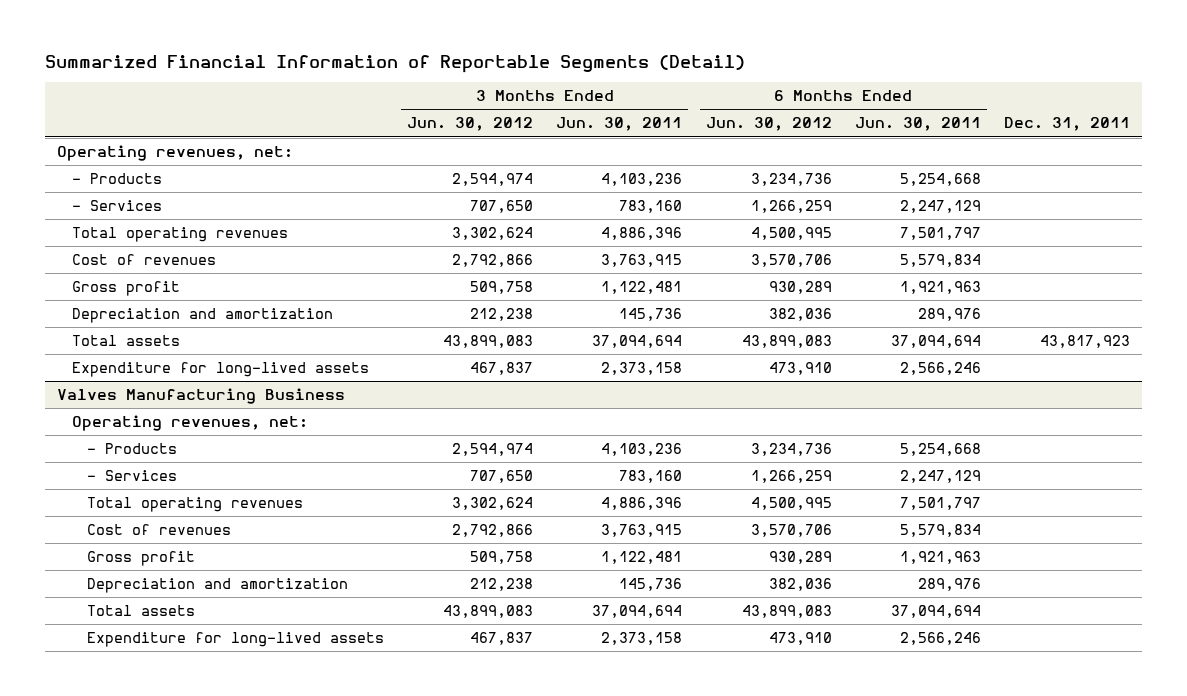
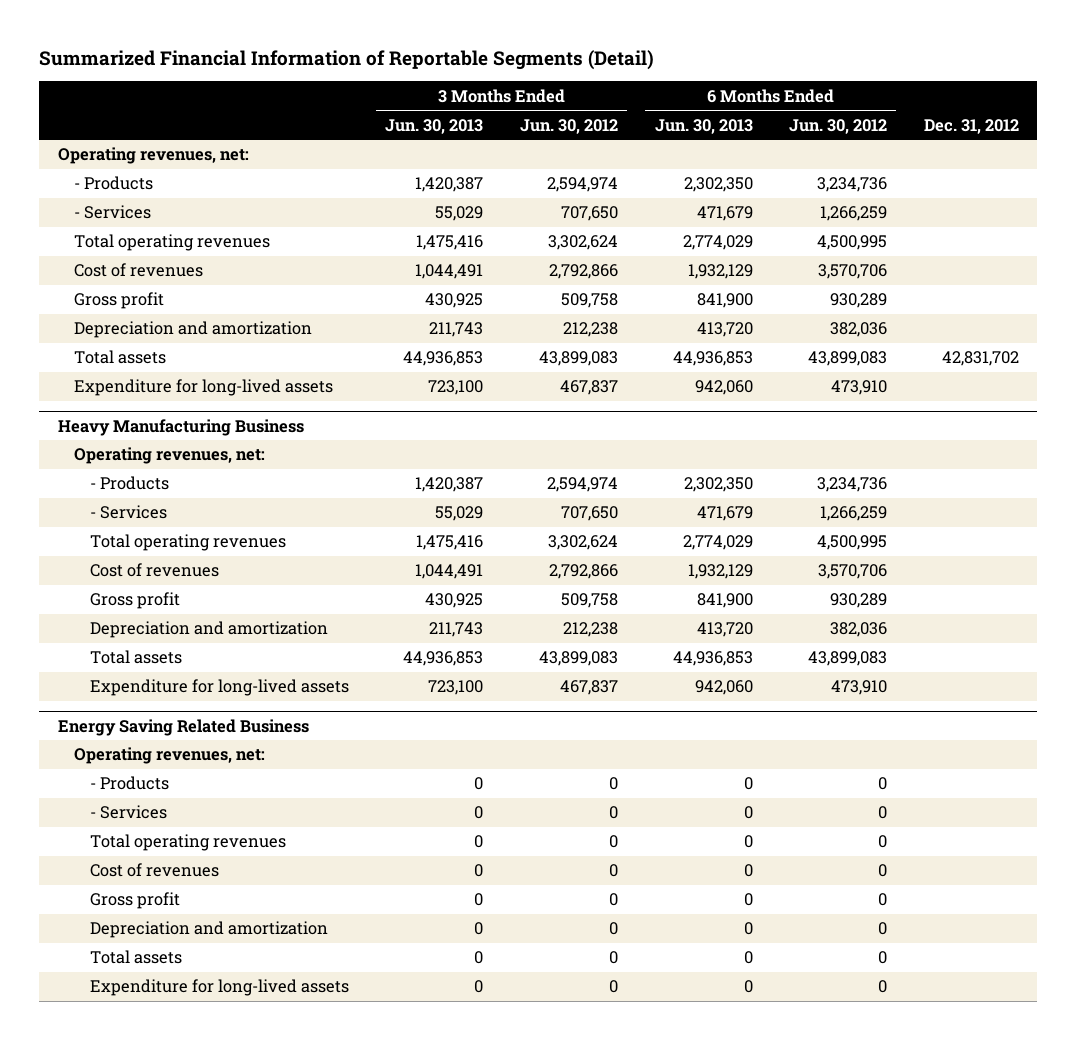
- | 3 Months Ended Jun. 30, 2012 | 3 Months Ended Jun. 30, 2011 | 6 Months Ended Jun. 30, 2012 | 6 Months Ended Jun. 30, 2011 | Dec. 31, 2011
+ | 3 Months Ended Jun. 30, 2013 | 3 Months Ended Jun. 30, 2012 | 6 Months Ended Jun. 30, 2013 | 6 Months Ended Jun. 30, 2012 | Dec. 31, 2012
- Valves Manufacturing Business
+ Heavy Manufacturing Business
+ Energy Saving Related Business
+ Operating revenues, net:
+ - Products | 0 | 0 | 0 | 0 |
+ - Services | 0 | 0 | 0 | 0 |
+ Total operating revenues | 0 | 0 | 0 | 0 |
+ Cost of revenues | 0 | 0 | 0 | 0 |
+ Gross profit | 0 | 0 | 0 | 0 |
+ Depreciation and amortization | 0 | 0 | 0 | 0 |
+ Total assets | 0 | 0 | 0 | 0 |
+ Expenditure for long-lived assets | 0 | 0 | 0 | 0 |

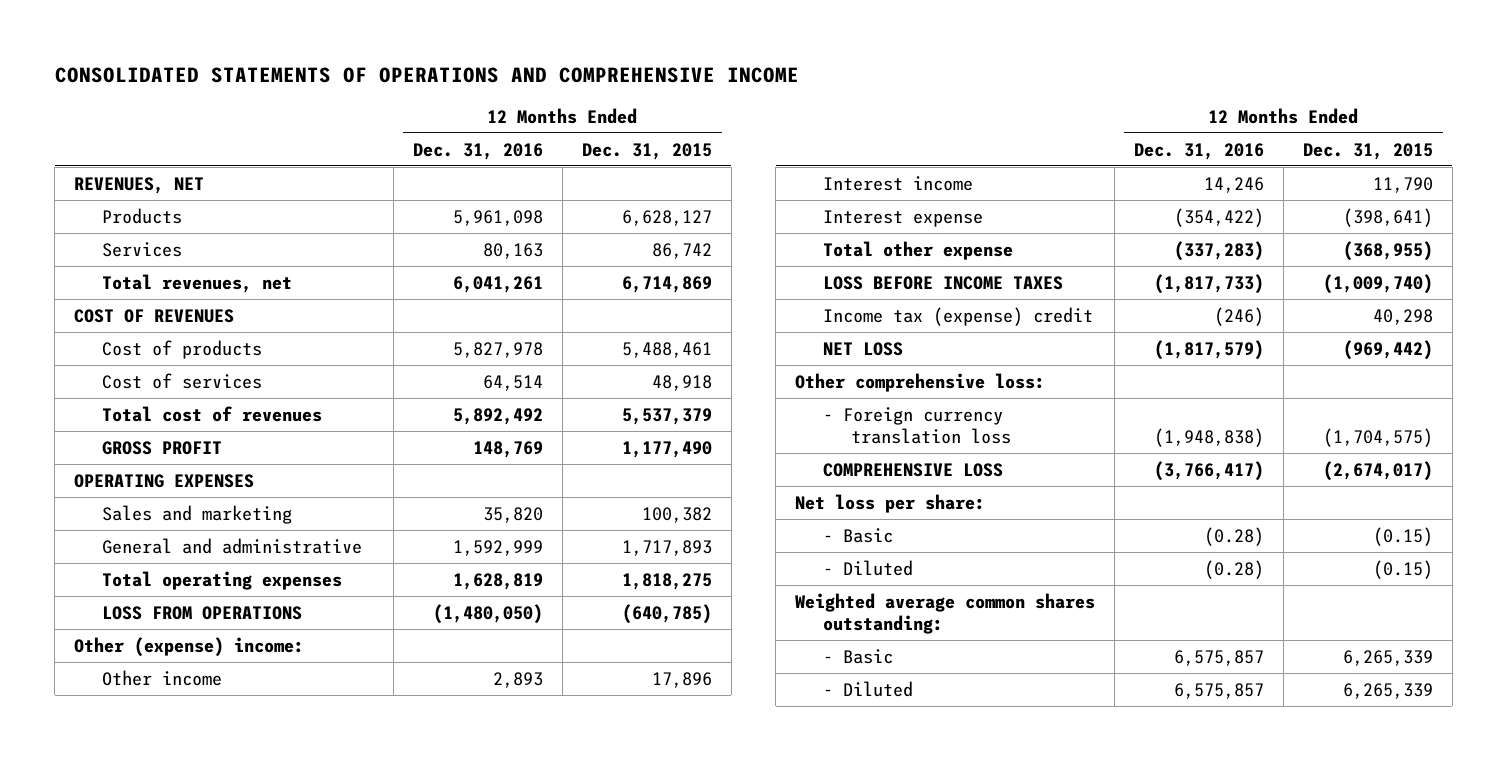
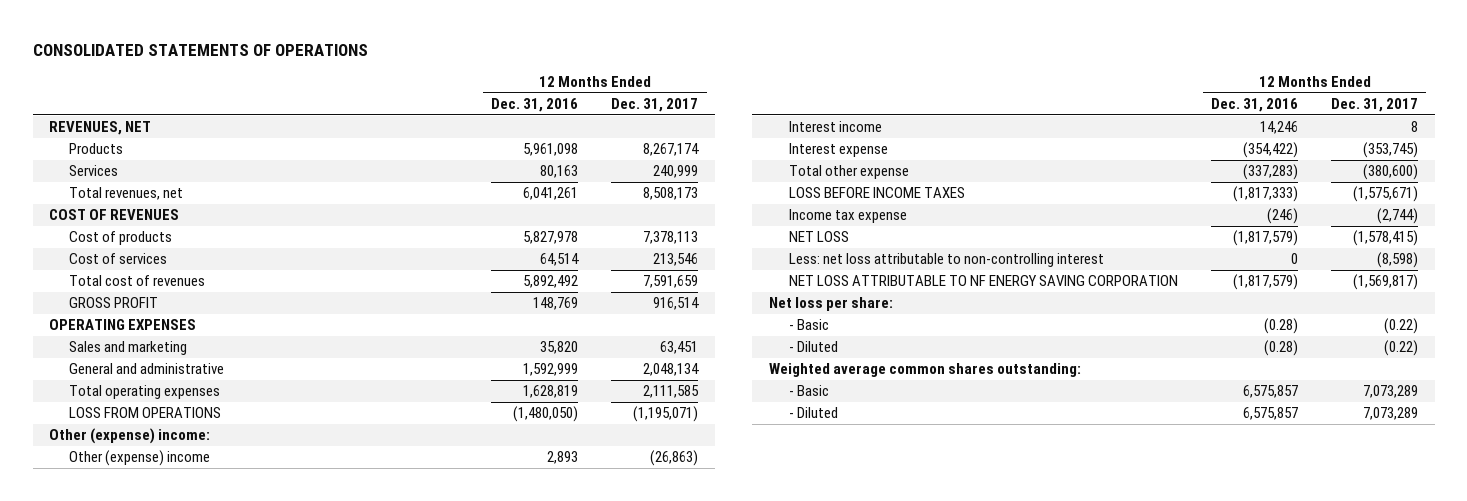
- CONSOLIDATED STATEMENTS OF OPERATIONS AND COMPREHENSIVE INCOME
+ CONSOLIDATED STATEMENTS OF OPERATIONS
- | 12 Months Ended Dec. 31, 2016 | 12 Months Ended Dec. 31, 2015
+ | 12 Months Ended Dec. 31, 2016 | 12 Months Ended Dec. 31, 2017
- Other income | 2,893 | 17,896
+ Other (expense) income | 2,893 | (26,863)
- LOSS BEFORE INCOME TAXES | (1,817,733) | (1,009,740)
- Income tax (expense) credit | (246) | 40,298
+ LOSS BEFORE INCOME TAXES | (1,817,333) | (1,575,671)
+ Income tax expense | (246) | (2,744)
- Other comprehensive loss:
- - Foreign currency translation loss | (1,948,838) | (1,704,575)
- COMPREHENSIVE LOSS | (3,766,417) | (2,674,017)
+ Less: net loss attributable to non-controlling interest | 0 | (8,598)
+ NET LOSS ATTRIBUTABLE TO NF ENERGY SAVING CORPORATION | (1,817,579) | (1,569,817)

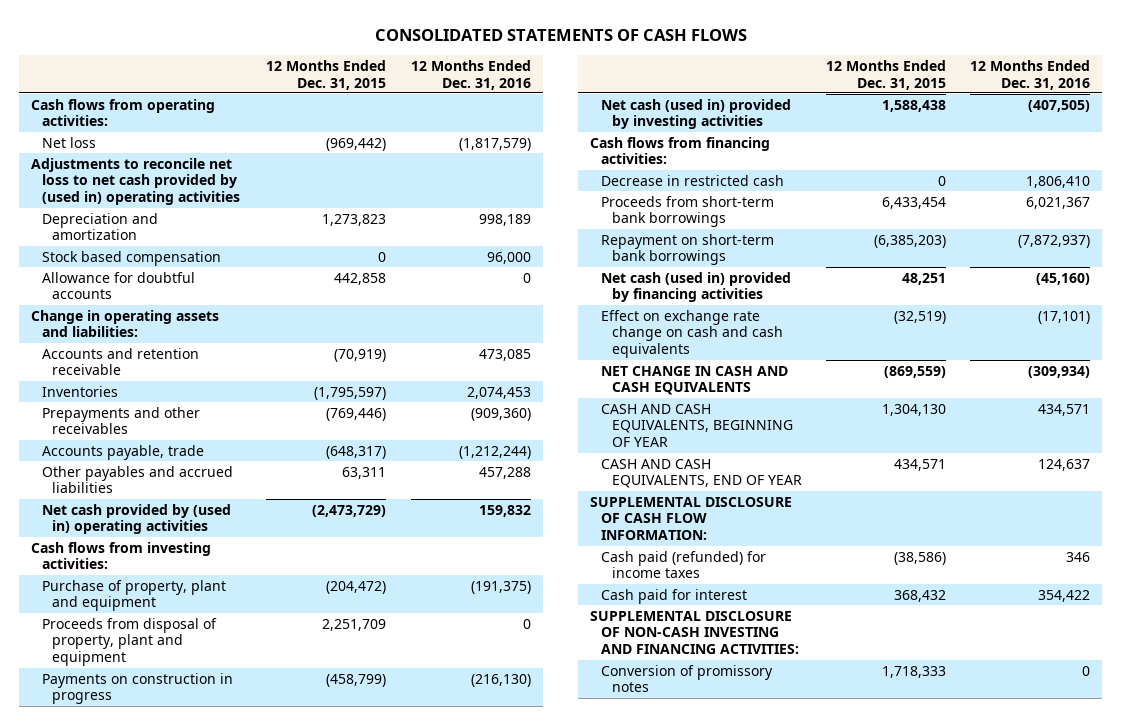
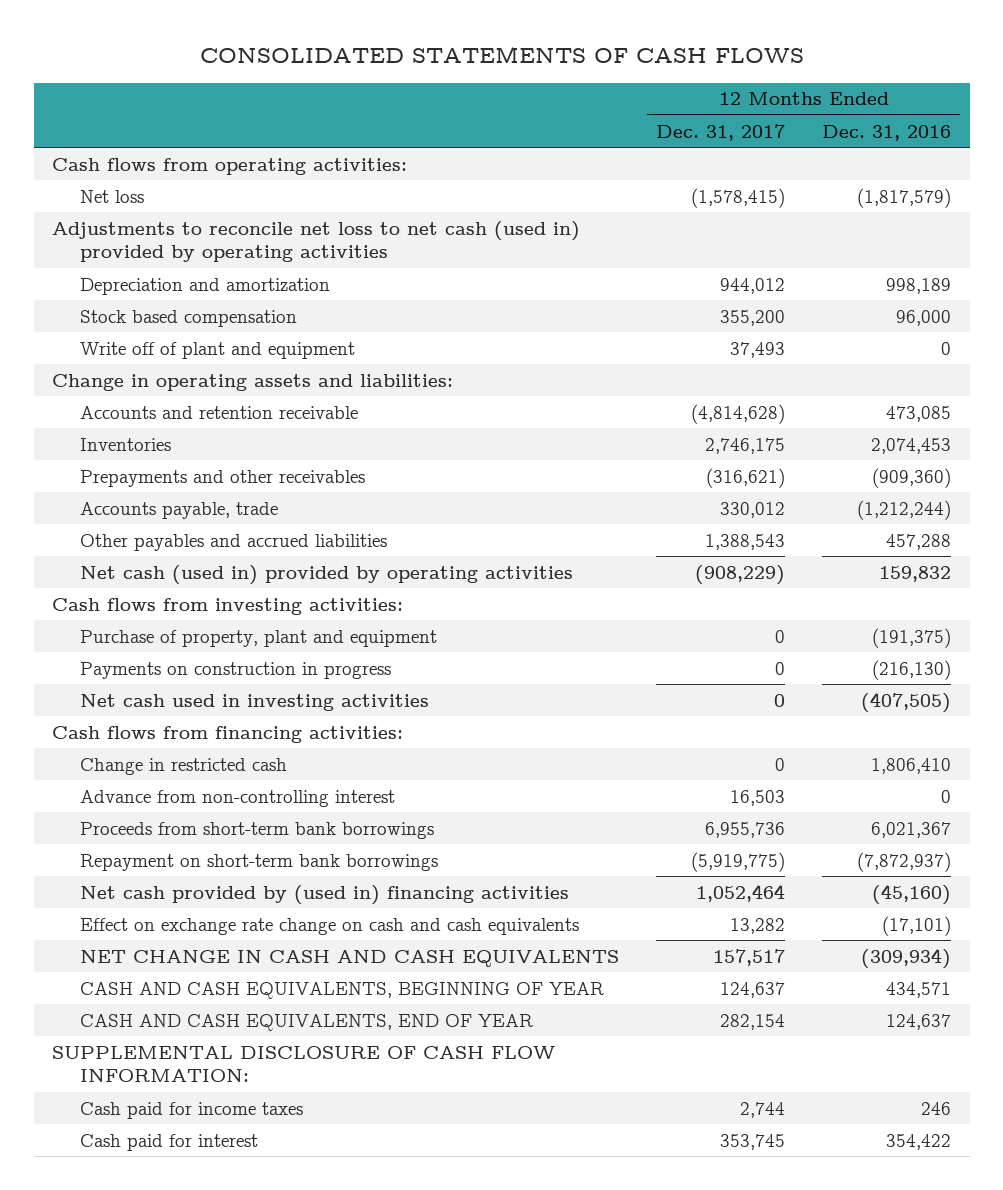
- | 12 Months Ended Dec. 31, 2015 | 12 Months Ended Dec. 31, 2016
+ | 12 Months Ended Dec. 31, 2017 | 12 Months Ended Dec. 31, 2016
- Adjustments to reconcile net loss to net cash provided by (used in) operating activities
+ Adjustments to reconcile net loss to net cash (used in) provided by operating activities
- Allowance for doubtful accounts | 442,858 | 0
+ Write off of plant and equipment | 37,493 | 0
- Net cash provided by (used in) operating activities | (2,473,729) | 159,832
+ Net cash (used in) provided by operating activities | (908,229) | 159,832
- Proceeds from disposal of property, plant and equipment | 2,251,709 | 0
- Net cash (used in) provided by investing activities | 1,588,438 | (407,505)
+ Net cash used in investing activities | 0 | (407,505)
- Decrease in restricted cash | 0 | 1,806,410
+ Change in restricted cash | 0 | 1,806,410
+ Advance from non-controlling interest | 16,503 | 0
- Net cash (used in) provided by financing activities | 48,251 | (45,160)
+ Net cash provided by (used in) financing activities | 1,052,464 | (45,160)
- Cash paid (refunded) for income taxes | (38,586) | 346
+ Cash paid for income taxes | 2,744 | 246
- SUPPLEMENTAL DISCLOSURE OF NON-CASH INVESTING AND FINANCING ACTIVITIES:
- Conversion of promissory notes | 1,718,333 | 0

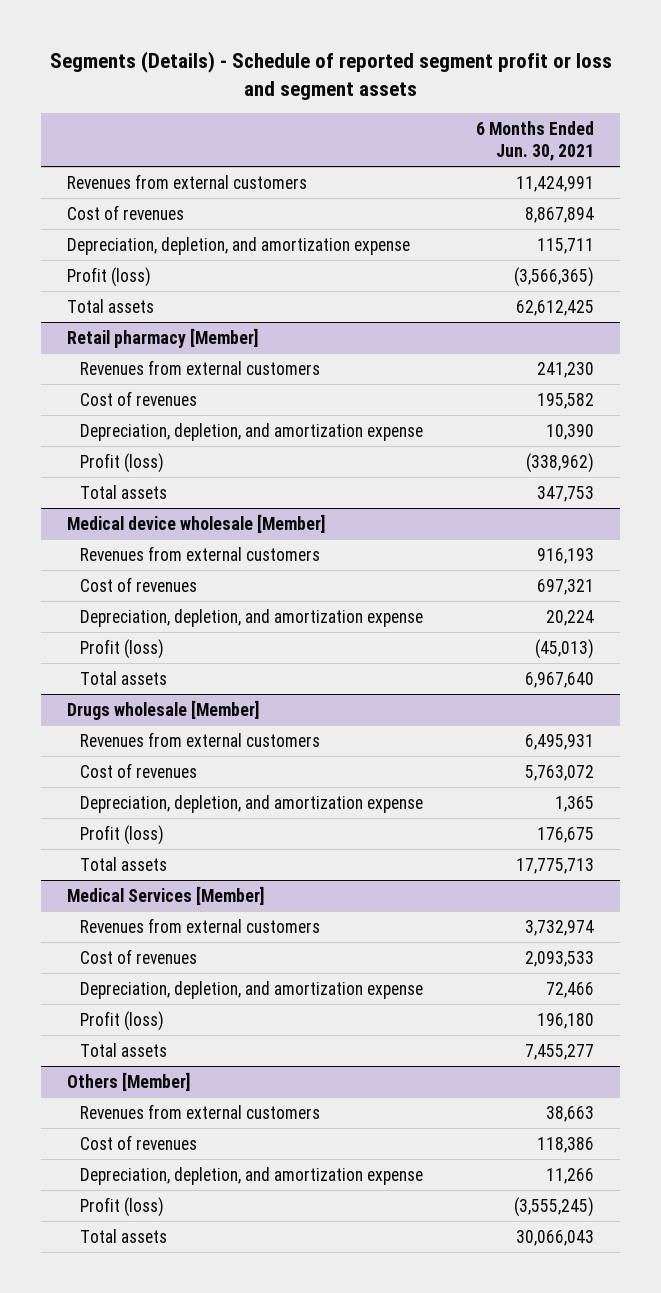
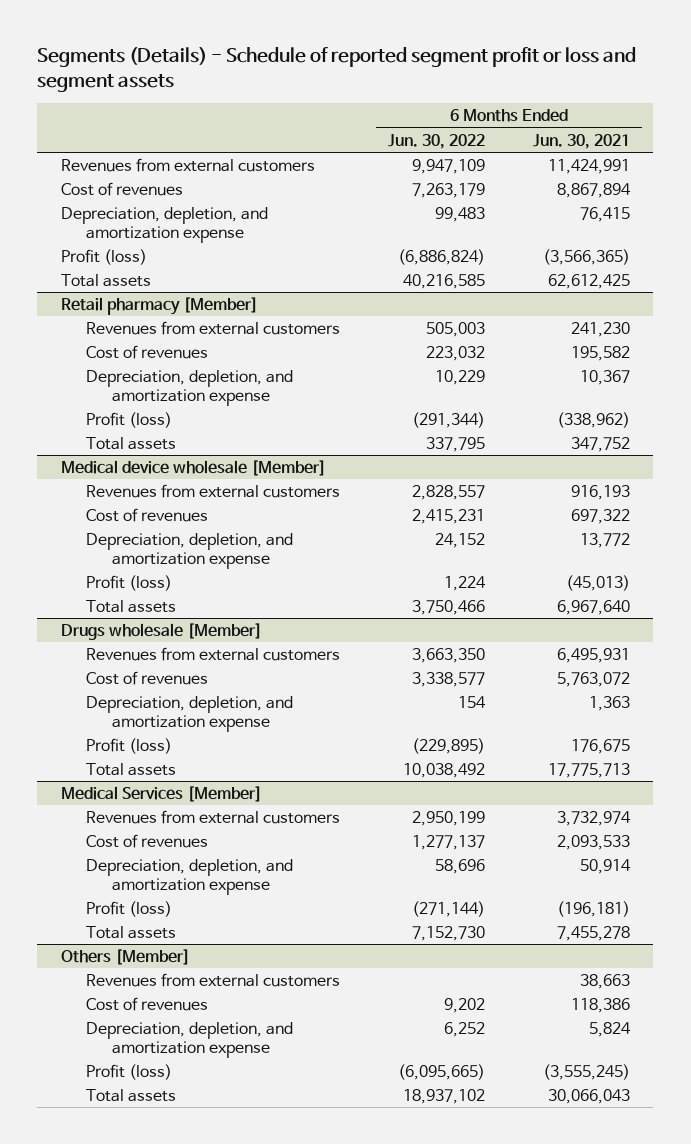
- | 6 Months Ended Jun. 30, 2021
+ | 6 Months Ended Jun. 30, 2022 | 6 Months Ended Jun. 30, 2021
- Depreciation, depletion, and amortization expense | 115,711
+ Depreciation, depletion, and amortization expense | 99,483 | 76,415
@ Retail pharmacy [Member]
- Depreciation, depletion, and amortization expense | 10,390
+ Depreciation, depletion, and amortization expense | 10,229 | 10,367
- Total assets | 347,753
+ Total assets | 337,795 | 347,752
@ Medical device wholesale [Member]
- Cost of revenues | 697,321
- Depreciation, depletion, and amortization expense | 20,224
+ Cost of revenues | 2,415,231 | 697,322
+ Depreciation, depletion, and amortization expense | 24,152 | 13,772
@ Drugs wholesale [Member]
- Depreciation, depletion, and amortization expense | 1,365
+ Depreciation, depletion, and amortization expense | 154 | 1,363
@ Medical Services [Member]
- Depreciation, depletion, and amortization expense | 72,466
- Profit (loss) | 196,180
- Total assets | 7,455,277
+ Depreciation, depletion, and amortization expense | 58,696 | 50,914
+ Profit (loss) | (271,144) | (196,181)
+ Total assets | 7,152,730 | 7,455,278
@ Others [Member]
- Depreciation, depletion, and amortization expense | 11,266
+ Depreciation, depletion, and amortization expense | 6,252 | 5,824

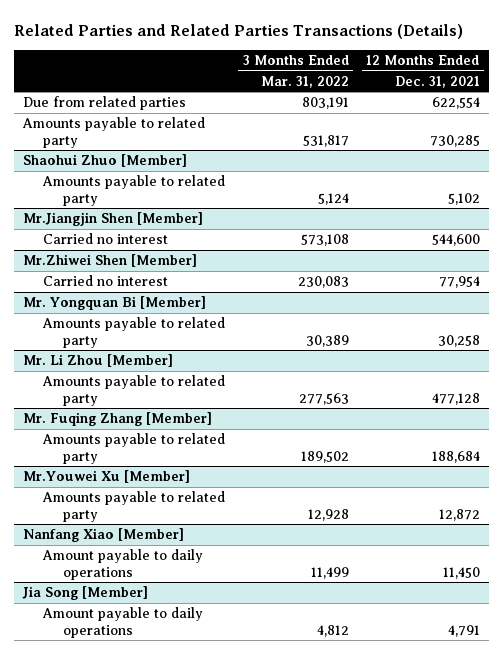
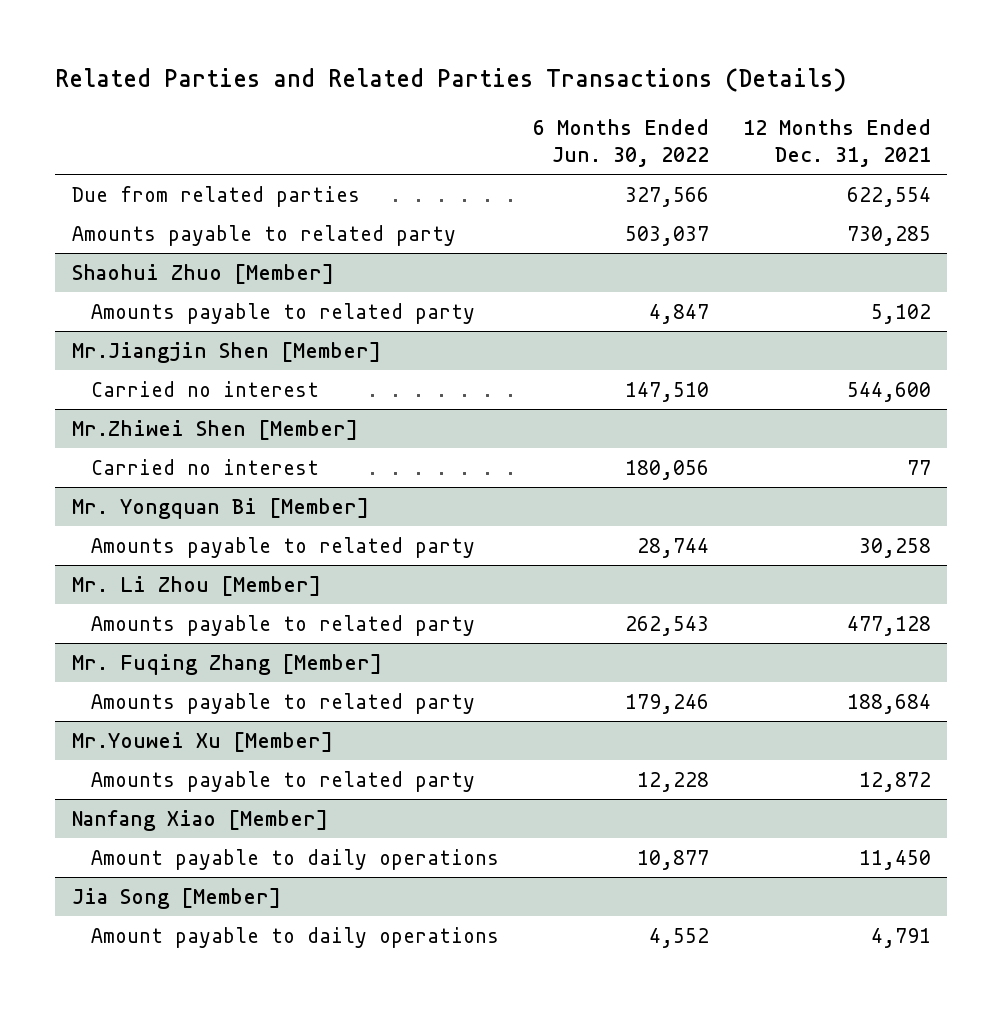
- | 3 Months Ended Mar. 31, 2022 | 12 Months Ended Dec. 31, 2021
+ | 6 Months Ended Jun. 30, 2022 | 12 Months Ended Dec. 31, 2021
@ Mr.Zhiwei Shen [Member]
- Carried no interest | 230,083 | 77,954
+ Carried no interest | 180,056 | 77

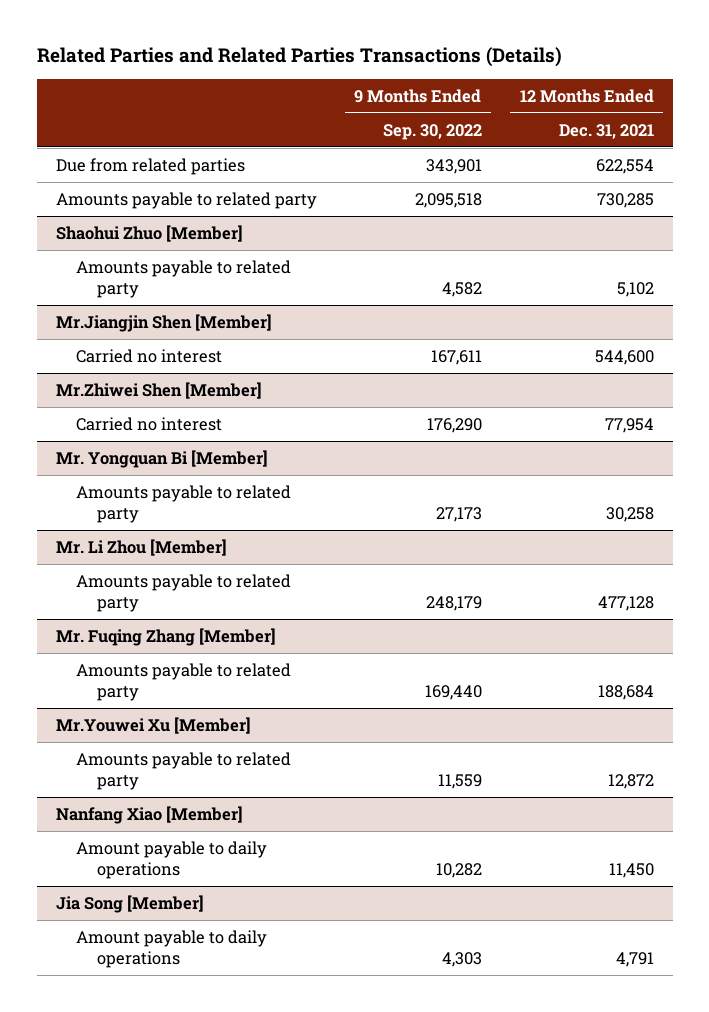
- | 6 Months Ended Jun. 30, 2022 | 12 Months Ended Dec. 31, 2021
+ | 9 Months Ended Sep. 30, 2022 | 12 Months Ended Dec. 31, 2021
@ Mr.Zhiwei Shen [Member]
- Carried no interest | 180,056 | 77
+ Carried no interest | 176,290 | 77,954

